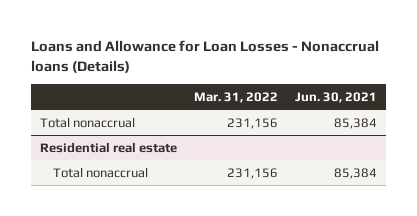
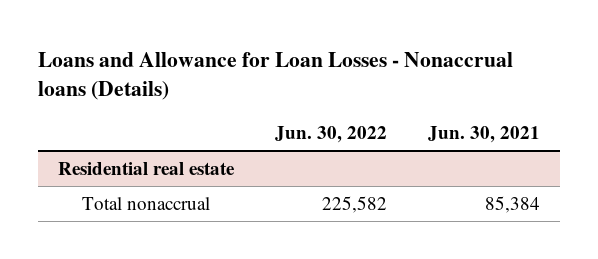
- | Mar. 31, 2022 | Jun. 30, 2021
+ | Jun. 30, 2022 | Jun. 30, 2021
- Total nonaccrual | 231,156 | 85,384

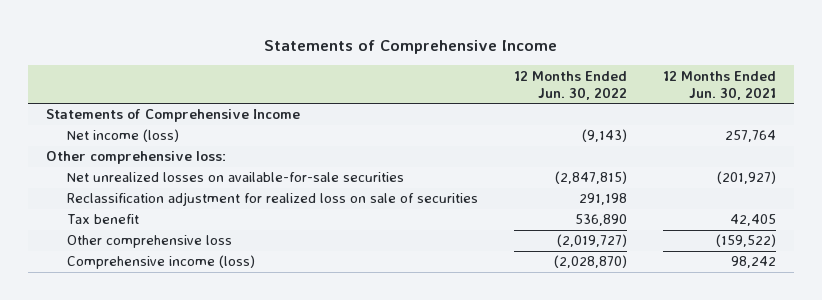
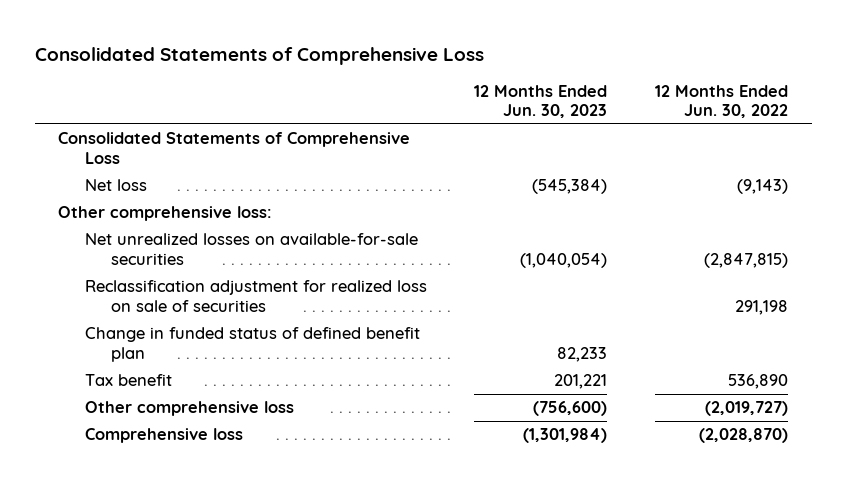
- Statements of Comprehensive Income
+ Consolidated Statements of Comprehensive Loss
- | 12 Months Ended Jun. 30, 2022 | 12 Months Ended Jun. 30, 2021
+ | 12 Months Ended Jun. 30, 2023 | 12 Months Ended Jun. 30, 2022
- Statements of Comprehensive Income
- Net income (loss) | (9,143) | 257,764
+ Consolidated Statements of Comprehensive Loss
+ Net loss | (545,384) | (9,143)
+ Change in funded status of defined benefit plan | 82,233 |
- Comprehensive income (loss) | (2,028,870) | 98,242
+ Comprehensive loss | (1,301,984) | (2,028,870)

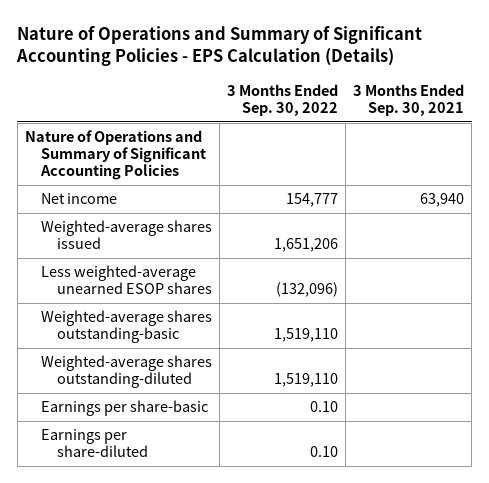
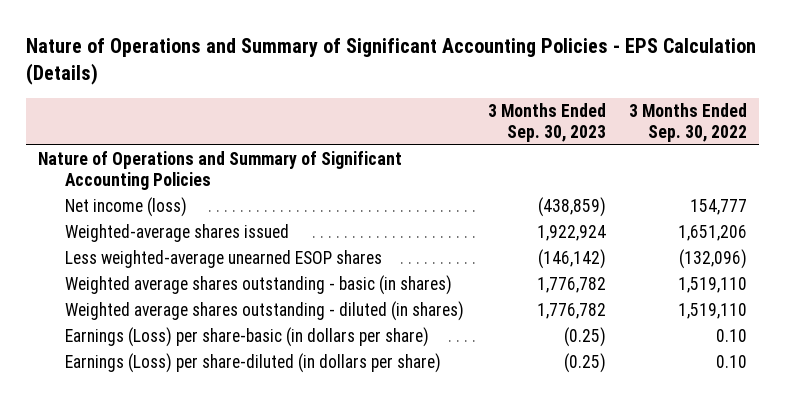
- | 3 Months Ended Sep. 30, 2022 | 3 Months Ended Sep. 30, 2021
+ | 3 Months Ended Sep. 30, 2023 | 3 Months Ended Sep. 30, 2022
- Net income | 154,777 | 63,940
+ Net income (loss) | (438,859) | 154,777
- Weighted-average shares outstanding-basic | 1,519,110 |
- Weighted-average shares outstanding-diluted | 1,519,110 |
- Earnings per share-basic | 0.10 |
- Earnings per share-diluted | 0.10 |
+ Weighted average shares outstanding - basic (in shares) | 1,776,782 | 1,519,110
+ Weighted average shares outstanding - diluted (in shares) | 1,776,782 | 1,519,110
+ Earnings (Loss) per share-basic (in dollars per share) | (0.25) | 0.10
+ Earnings (Loss) per share-diluted (in dollars per share) | (0.25) | 0.10

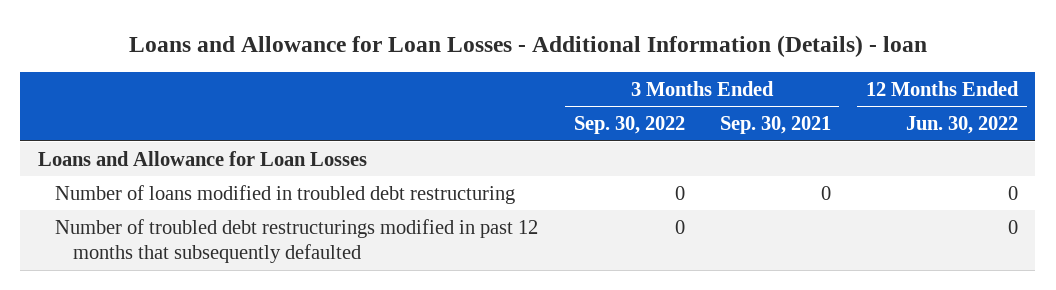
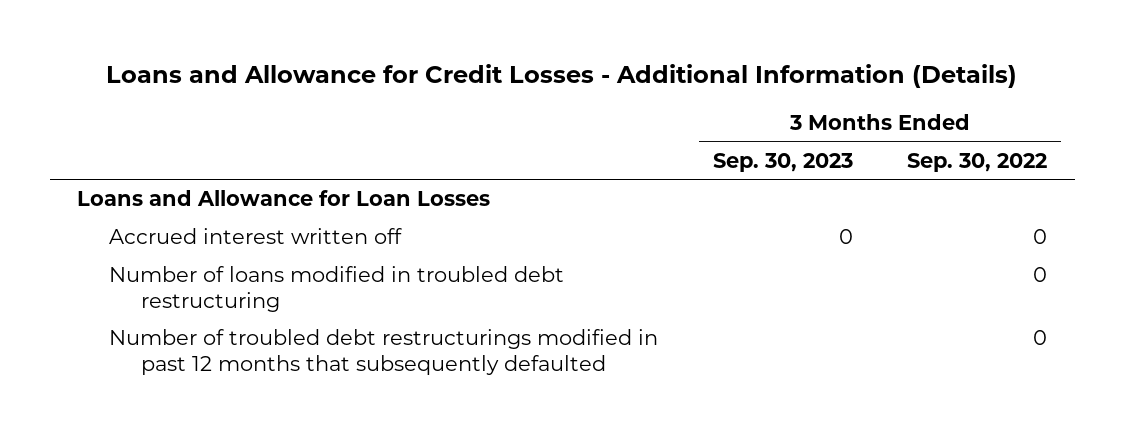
- Loans and Allowance for Loan Losses - Additional Information (Details) - loan
+ Loans and Allowance for Credit Losses - Additional Information (Details)
- | 3 Months Ended Sep. 30, 2022 | 3 Months Ended Sep. 30, 2021 | 12 Months Ended Jun. 30, 2022
+ | 3 Months Ended Sep. 30, 2023 | 3 Months Ended Sep. 30, 2022
+ Accrued interest written off | 0 | 0

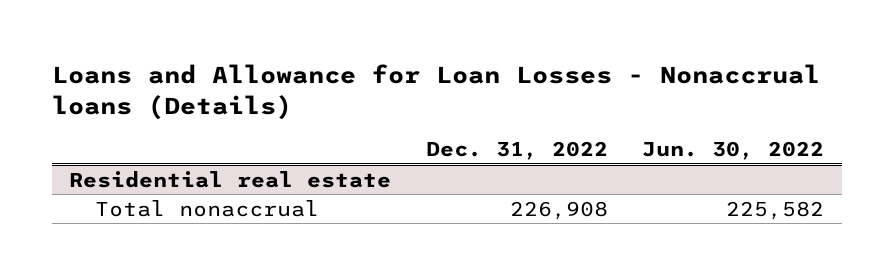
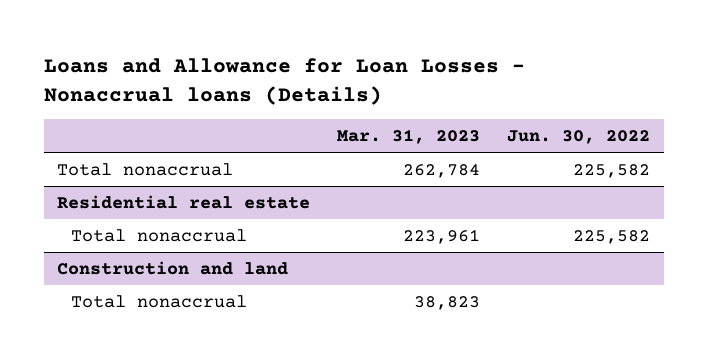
- | Dec. 31, 2022 | Jun. 30, 2022
+ | Mar. 31, 2023 | Jun. 30, 2022
+ Total nonaccrual | 262,784 | 225,582
+ Construction and land
+ Total nonaccrual | 38,823 |

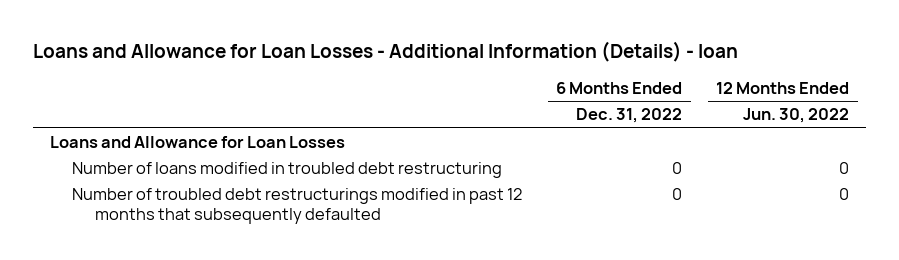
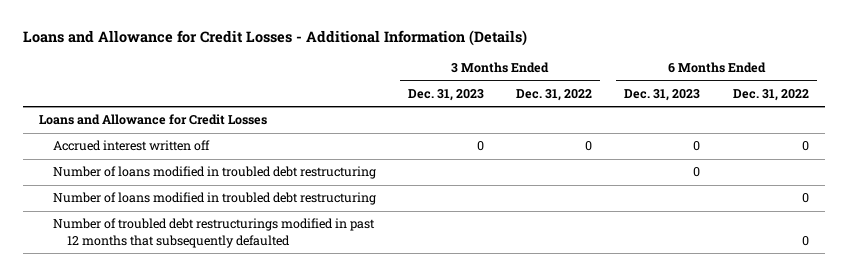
- Loans and Allowance for Loan Losses - Additional Information (Details) - loan
+ Loans and Allowance for Credit Losses - Additional Information (Details)
- | 6 Months Ended Dec. 31, 2022 | 12 Months Ended Jun. 30, 2022
+ | 3 Months Ended Dec. 31, 2023 | 3 Months Ended Dec. 31, 2022 | 6 Months Ended Dec. 31, 2023 | 6 Months Ended Dec. 31, 2022
- Loans and Allowance for Loan Losses
+ Loans and Allowance for Credit Losses
+ Accrued interest written off | 0 | 0 | 0 | 0
+ Number of loans modified in troubled debt restructuring | | | 0 |

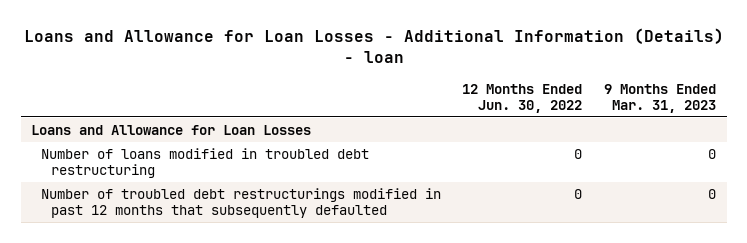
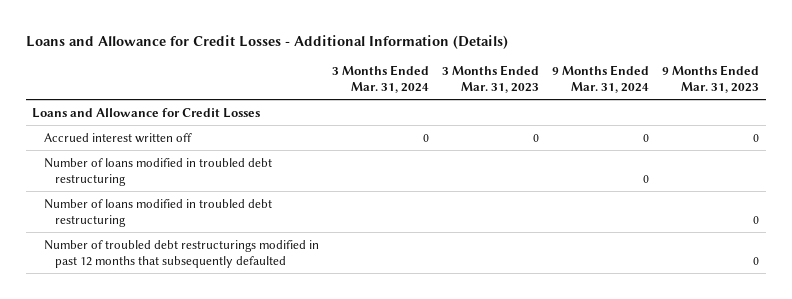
- Loans and Allowance for Loan Losses - Additional Information (Details) - loan
+ Loans and Allowance for Credit Losses - Additional Information (Details)
- | 12 Months Ended Jun. 30, 2022 | 9 Months Ended Mar. 31, 2023
+ | 3 Months Ended Mar. 31, 2024 | 3 Months Ended Mar. 31, 2023 | 9 Months Ended Mar. 31, 2024 | 9 Months Ended Mar. 31, 2023
- Loans and Allowance for Loan Losses
+ Loans and Allowance for Credit Losses
+ Accrued interest written off | 0 | 0 | 0 | 0
+ Number of loans modified in troubled debt restructuring | | | 0 |

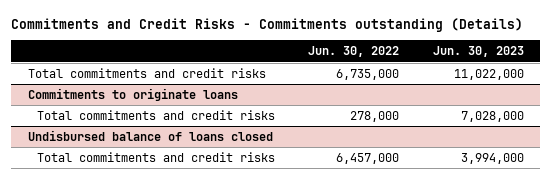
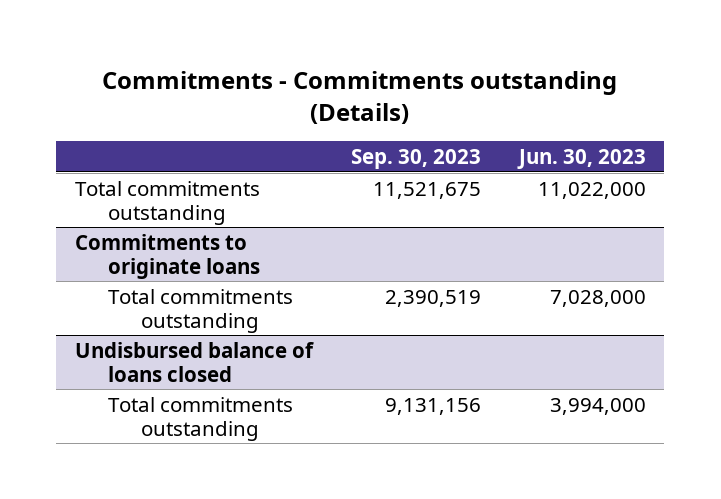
- Commitments and Credit Risks - Commitments outstanding (Details)
+ Commitments - Commitments outstanding (Details)
- | Jun. 30, 2022 | Jun. 30, 2023
+ | Sep. 30, 2023 | Jun. 30, 2023
- Total commitments and credit risks | 6,735,000 | 11,022,000
+ Total commitments outstanding | 11,521,675 | 11,022,000
@ Commitments to originate loans
- Total commitments and credit risks | 278,000 | 7,028,000
+ Total commitments outstanding | 2,390,519 | 7,028,000
@ Undisbursed balance of loans closed
- Total commitments and credit risks | 6,457,000 | 3,994,000
+ Total commitments outstanding | 9,131,156 | 3,994,000

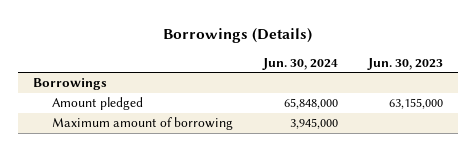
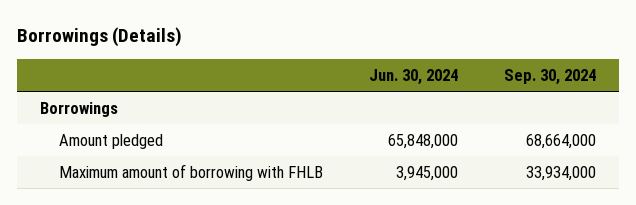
- | Jun. 30, 2024 | Jun. 30, 2023
+ | Jun. 30, 2024 | Sep. 30, 2024
- Maximum amount of borrowing | 3,945,000 |
+ Maximum amount of borrowing with FHLB | 3,945,000 | 33,934,000

